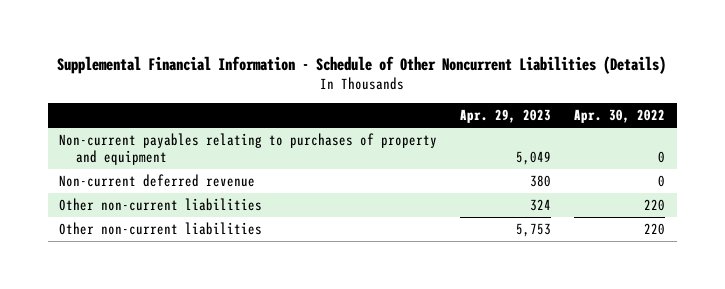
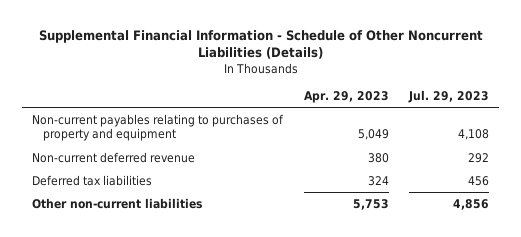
- | Apr. 29, 2023 | Apr. 30, 2022
+ | Apr. 29, 2023 | Jul. 29, 2023
- Other non-current liabilities | 324 | 220
+ Deferred tax liabilities | 324 | 456

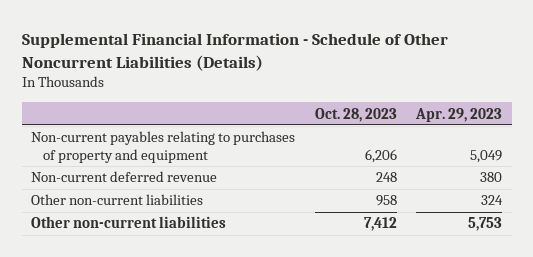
- | Apr. 29, 2023 | Jul. 29, 2023
+ | Oct. 28, 2023 | Apr. 29, 2023
- Deferred tax liabilities | 324 | 456
+ Other non-current liabilities | 958 | 324

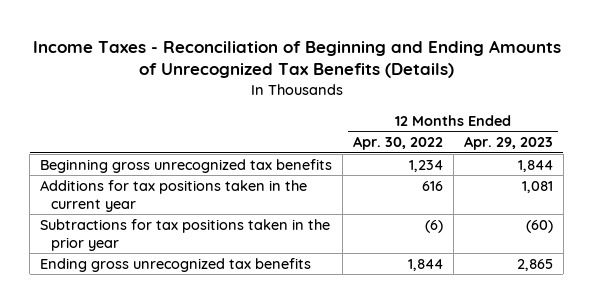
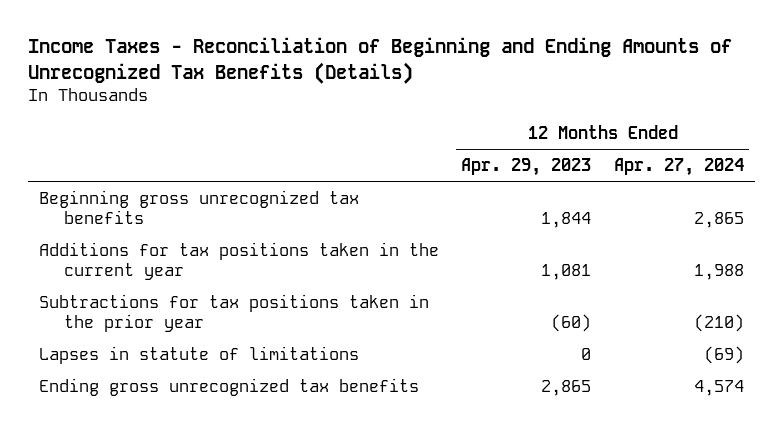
- | 12 Months Ended Apr. 30, 2022 | 12 Months Ended Apr. 29, 2023
+ | 12 Months Ended Apr. 29, 2023 | 12 Months Ended Apr. 27, 2024
+ Lapses in statute of limitations | 0 | (69)

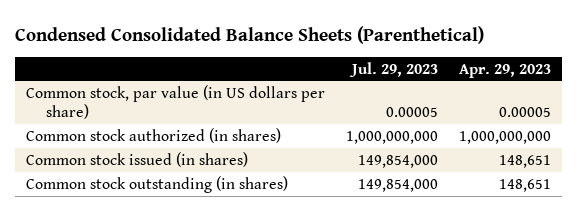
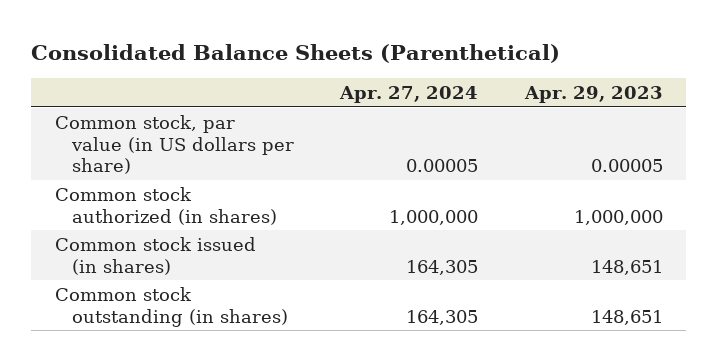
- Condensed Consolidated Balance Sheets (Parenthetical)
+ Consolidated Balance Sheets (Parenthetical)
- | Jul. 29, 2023 | Apr. 29, 2023
+ | Apr. 27, 2024 | Apr. 29, 2023
- Common stock authorized (in shares) | 1,000,000,000 | 1,000,000,000
+ Common stock authorized (in shares) | 1,000,000 | 1,000,000

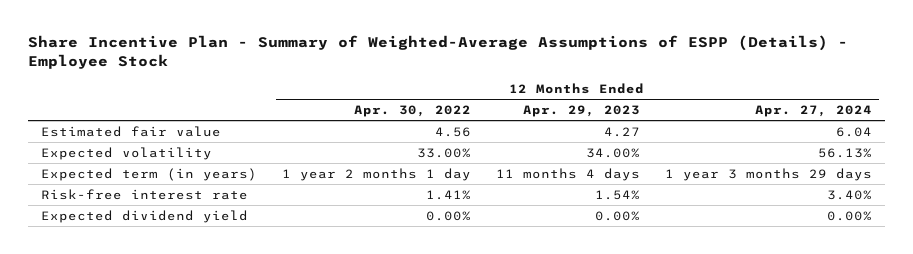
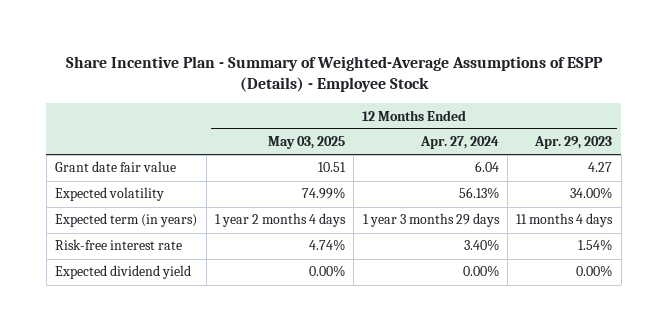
- | 12 Months Ended Apr. 30, 2022 | 12 Months Ended Apr. 29, 2023 | 12 Months Ended Apr. 27, 2024
+ | 12 Months Ended May 03, 2025 | 12 Months Ended Apr. 27, 2024 | 12 Months Ended Apr. 29, 2023
- Estimated fair value | 4.56 | 4.27 | 6.04
+ Grant date fair value | 10.51 | 6.04 | 4.27

